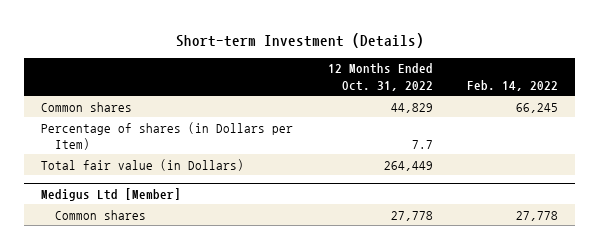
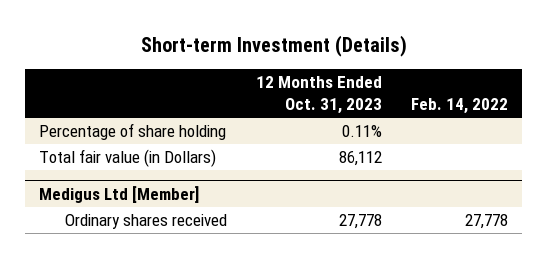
- | 12 Months Ended Oct. 31, 2022 | Feb. 14, 2022
+ | 12 Months Ended Oct. 31, 2023 | Feb. 14, 2022
- Common shares | 44,829 | 66,245
- Percentage of shares (in Dollars per Item) | 7.7 |
+ Percentage of share holding | 0.11% |
@ Medigus Ltd [Member]
- Common shares | 27,778 | 27,778
+ Ordinary shares received | 27,778 | 27,778

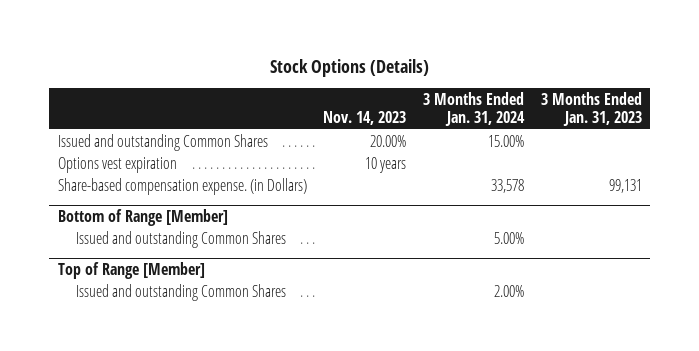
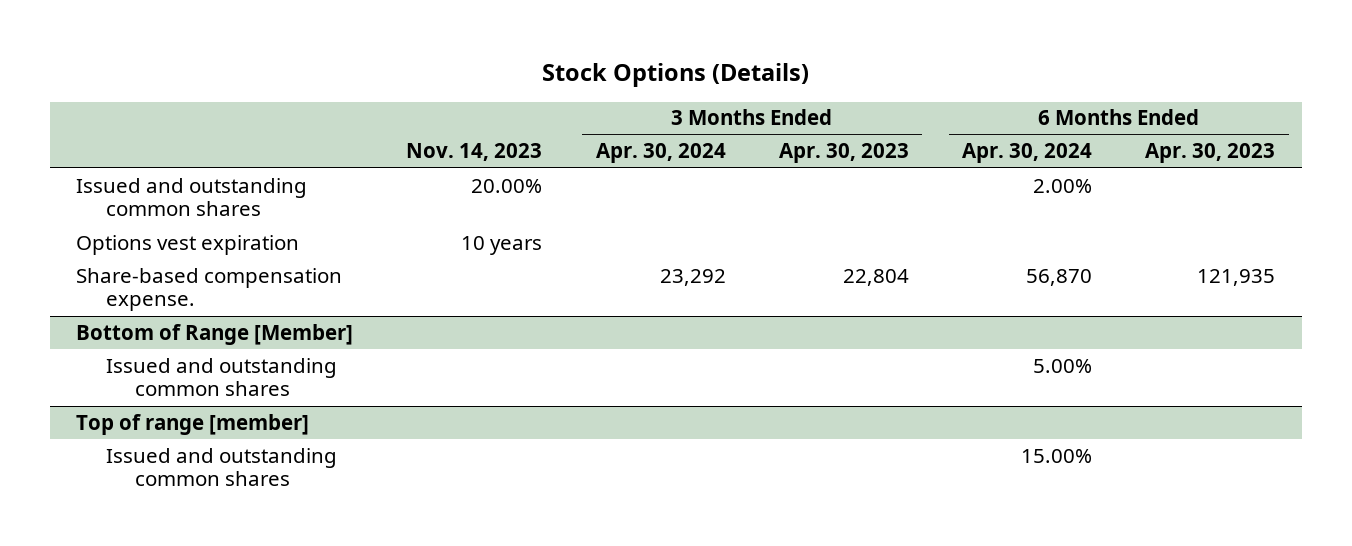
- | Nov. 14, 2023 | 3 Months Ended Jan. 31, 2024 | 3 Months Ended Jan. 31, 2023
+ | Nov. 14, 2023 | 3 Months Ended Apr. 30, 2024 | 3 Months Ended Apr. 30, 2023 | 6 Months Ended Apr. 30, 2024 | 6 Months Ended Apr. 30, 2023
- Issued and outstanding Common Shares | 20.00% | 15.00% |
+ Issued and outstanding common shares | 20.00% | | | 2.00% |
- Share-based compensation expense. (in Dollars) | | 33,578 | 99,131
+ Share-based compensation expense. | | 23,292 | 22,804 | 56,870 | 121,935
@ Bottom of Range [Member]
- Issued and outstanding Common Shares | | 5.00% |
- Top of Range [Member]
- Issued and outstanding Common Shares | | 2.00% |
@ Bottom of Range [Member]
+ Issued and outstanding common shares | | | | 5.00% |
+ Top of range [member]
+ Issued and outstanding common shares | | | | 15.00% |

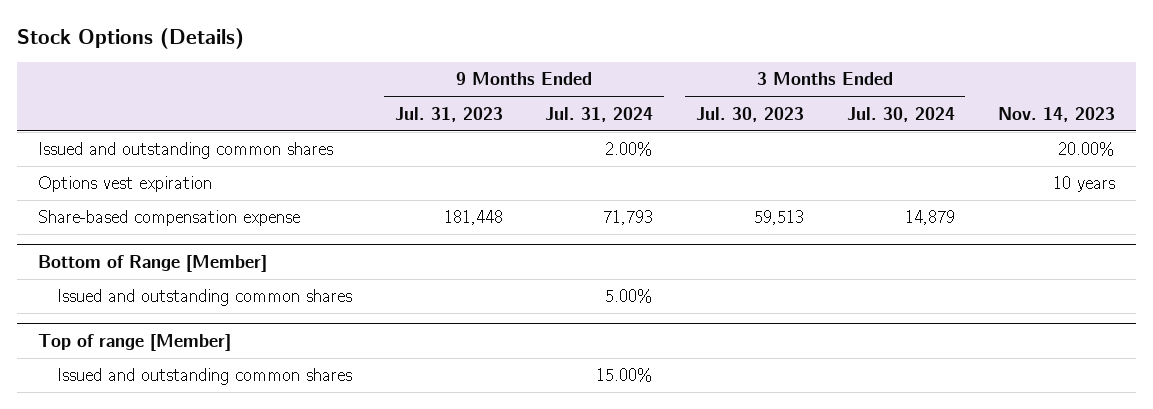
- | Nov. 14, 2023 | 3 Months Ended Apr. 30, 2024 | 3 Months Ended Apr. 30, 2023 | 6 Months Ended Apr. 30, 2024 | 6 Months Ended Apr. 30, 2023
+ | 9 Months Ended Jul. 31, 2023 | 9 Months Ended Jul. 31, 2024 | 3 Months Ended Jul. 30, 2023 | 3 Months Ended Jul. 30, 2024 | Nov. 14, 2023
- Share-based compensation expense. | | 23,292 | 22,804 | 56,870 | 121,935
+ Share-based compensation expense | 181,448 | 71,793 | 59,513 | 14,879 |
- Top of range [member]
+ Top of range [Member]

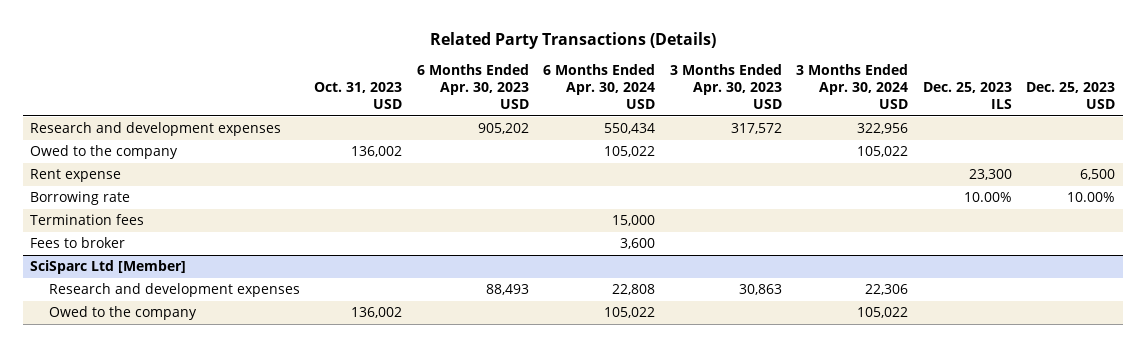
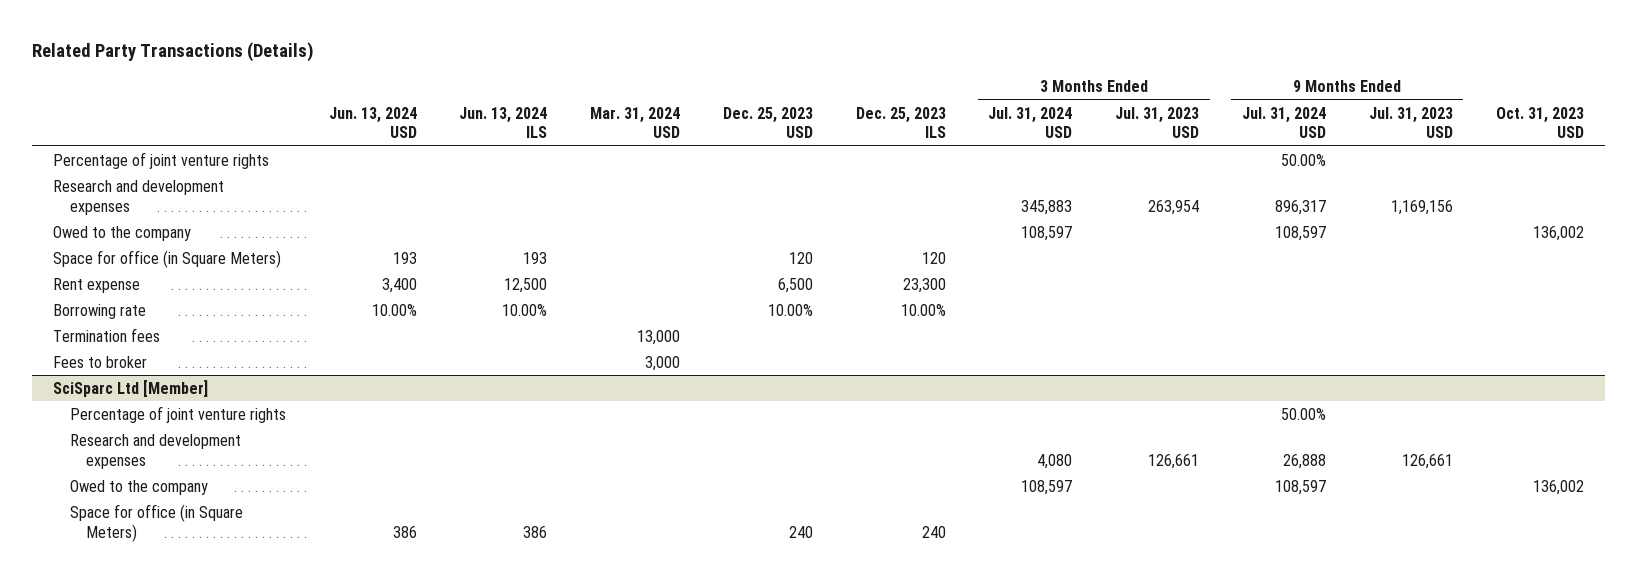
- | Oct. 31, 2023 USD | 6 Months Ended Apr. 30, 2023 USD | 6 Months Ended Apr. 30, 2024 USD | 3 Months Ended Apr. 30, 2023 USD | 3 Months Ended Apr. 30, 2024 USD | Dec. 25, 2023 ILS | Dec. 25, 2023 USD
+ | Jun. 13, 2024 USD | Jun. 13, 2024 ILS | Mar. 31, 2024 USD | Dec. 25, 2023 USD | Dec. 25, 2023 ILS | 3 Months Ended Jul. 31, 2024 USD | 3 Months Ended Jul. 31, 2023 USD | 9 Months Ended Jul. 31, 2024 USD | 9 Months Ended Jul. 31, 2023 USD | Oct. 31, 2023 USD
+ Percentage of joint venture rights | | | | | | | | 50.00% | |
+ Space for office (in Square Meters) | 193 | 193 | | 120 | 120 | | | | |
@ SciSparc Ltd [Member]
+ Percentage of joint venture rights | | | | | | | | 50.00% | |
+ Space for office (in Square Meters) | 386 | 386 | | 240 | 240 | | | | |

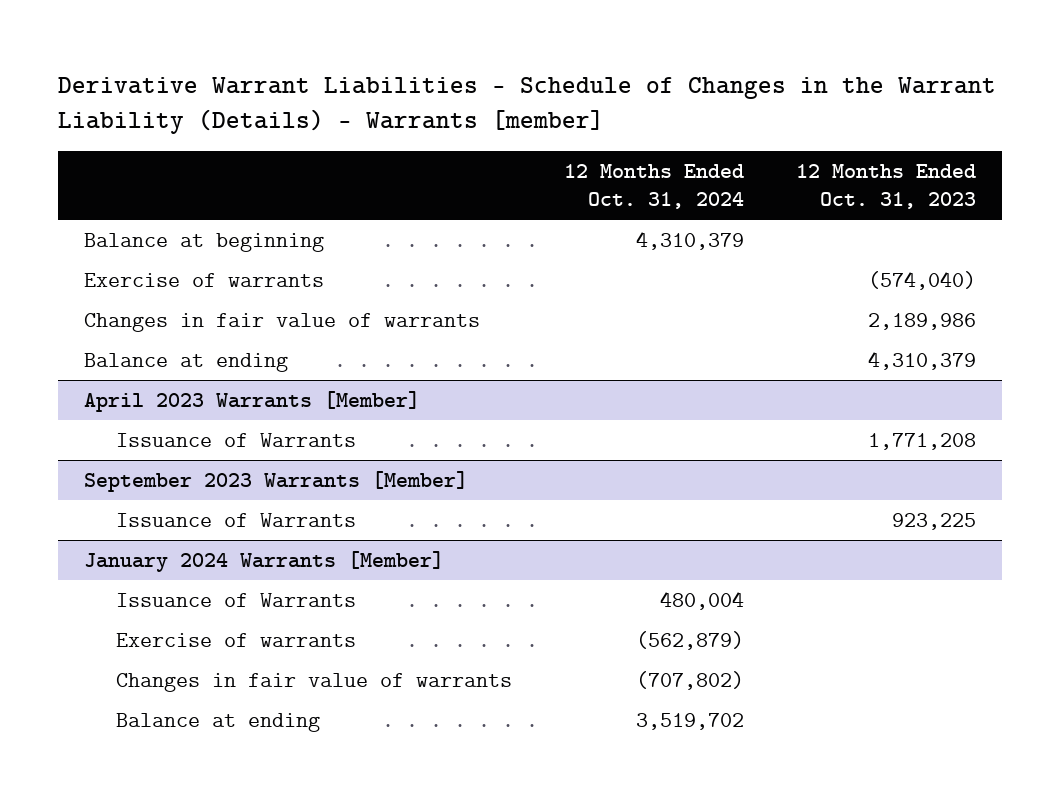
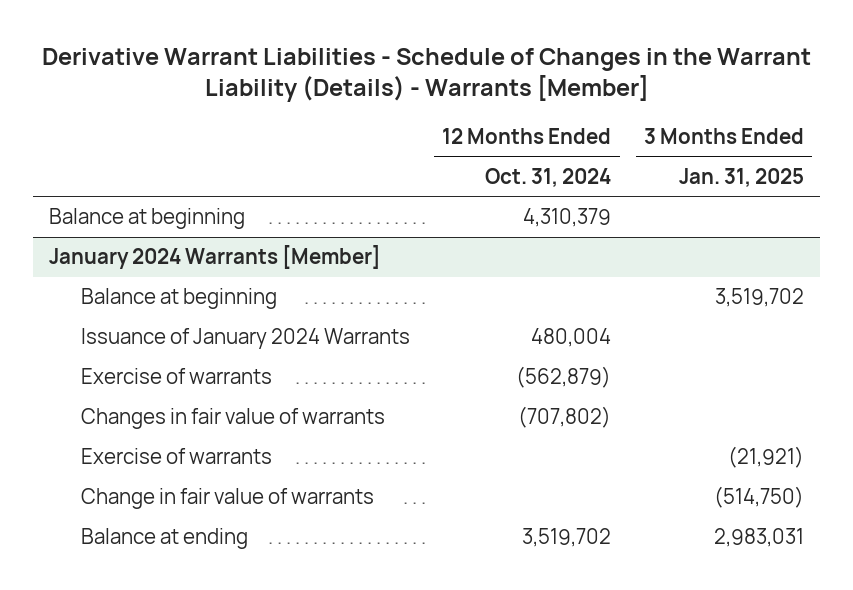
- Derivative Warrant Liabilities - Schedule of Changes in the Warrant Liability (Details) - Warrants [member]
+ Derivative Warrant Liabilities - Schedule of Changes in the Warrant Liability (Details) - Warrants [Member]
- | 12 Months Ended Oct. 31, 2024 | 12 Months Ended Oct. 31, 2023
+ | 12 Months Ended Oct. 31, 2024 | 3 Months Ended Jan. 31, 2025
- Exercise of warrants | | (574,040)
- Changes in fair value of warrants | | 2,189,986
- Balance at ending | | 4,310,379
- April 2023 Warrants [Member]
- Issuance of Warrants | | 1,771,208
- September 2023 Warrants [Member]
- Issuance of Warrants | | 923,225
@ January 2024 Warrants [Member]
- Issuance of Warrants | 480,004 |
+ Balance at beginning | | 3,519,702
+ Issuance of January 2024 Warrants | 480,004 |
+ Exercise of warrants | | (21,921)
+ Change in fair value of warrants | | (514,750)

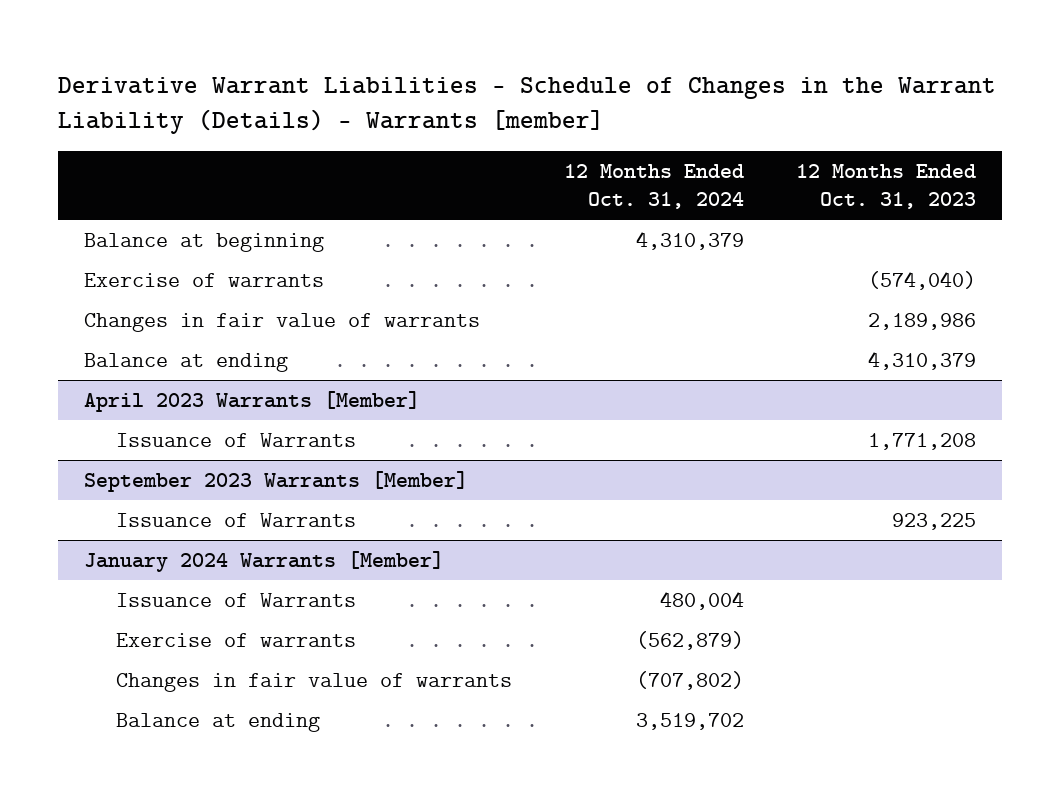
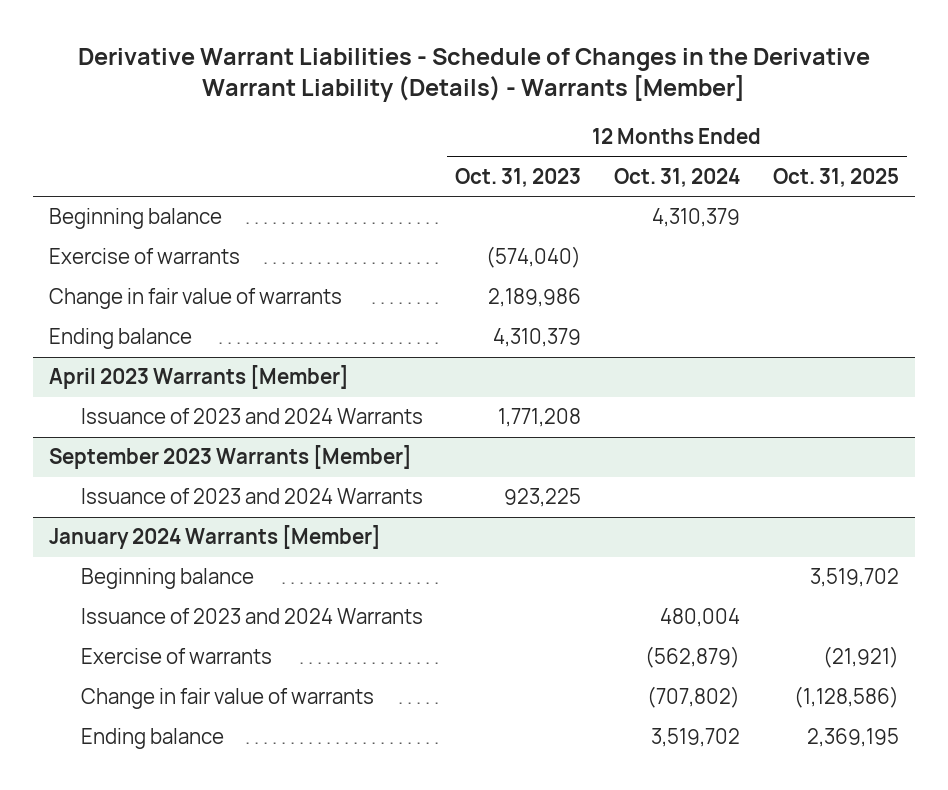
- Derivative Warrant Liabilities - Schedule of Changes in the Warrant Liability (Details) - Warrants [member]
+ Derivative Warrant Liabilities - Schedule of Changes in the Derivative Warrant Liability (Details) - Warrants [Member]
- | 12 Months Ended Oct. 31, 2024 | 12 Months Ended Oct. 31, 2023
+ | 12 Months Ended Oct. 31, 2023 | 12 Months Ended Oct. 31, 2024 | 12 Months Ended Oct. 31, 2025
- Balance at beginning | 4,310,379 |
+ Beginning balance | | 4,310,379 |
- Changes in fair value of warrants | | 2,189,986
- Balance at ending | | 4,310,379
+ Change in fair value of warrants | 2,189,986 | |
+ Ending balance | 4,310,379 | |
@ April 2023 Warrants [Member]
- Issuance of Warrants | | 1,771,208
+ Issuance of 2023 and 2024 Warrants | 1,771,208 | |
@ September 2023 Warrants [Member]
- Issuance of Warrants | | 923,225
+ Issuance of 2023 and 2024 Warrants | 923,225 | |
@ January 2024 Warrants [Member]
- Issuance of Warrants | 480,004 |
+ Beginning balance | | | 3,519,702
+ Issuance of 2023 and 2024 Warrants | | 480,004 |
- Changes in fair value of warrants | (707,802) |
- Balance at ending | 3,519,702 |
+ Change in fair value of warrants | | (707,802) | (1,128,586)
+ Ending balance | | 3,519,702 | 2,369,195

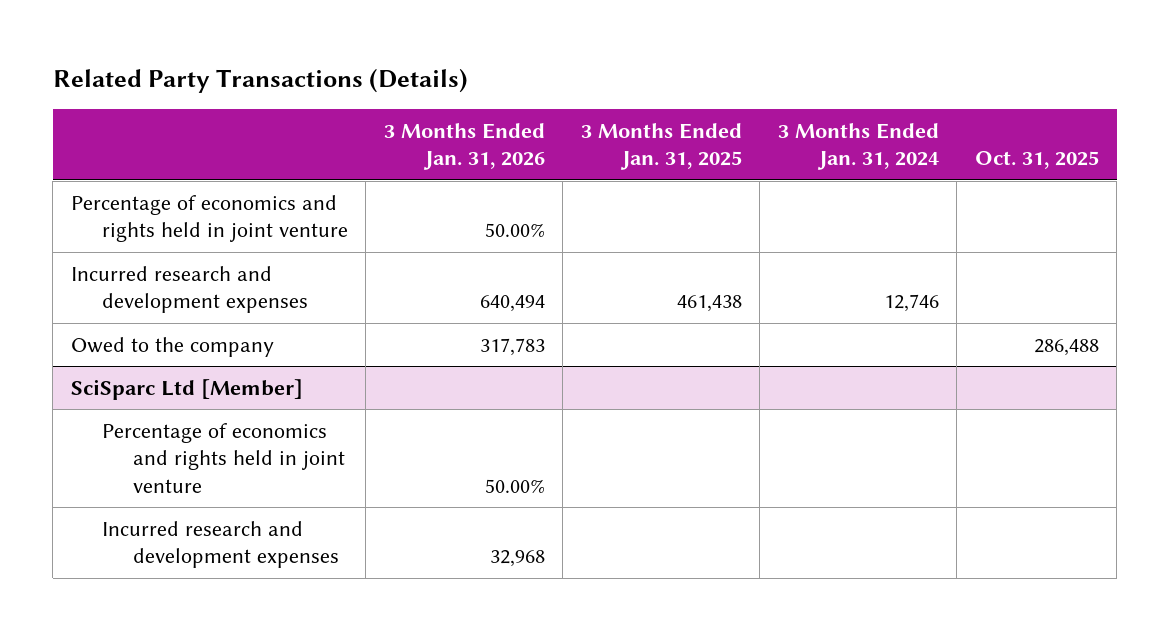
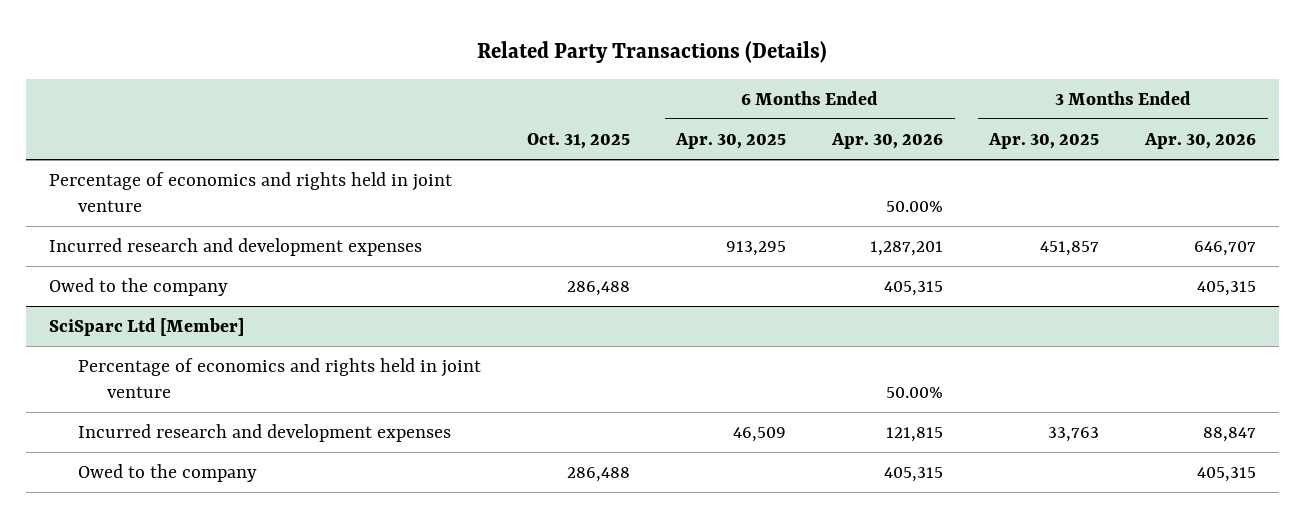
- | 3 Months Ended Jan. 31, 2026 | 3 Months Ended Jan. 31, 2025 | 3 Months Ended Jan. 31, 2024 | Oct. 31, 2025
+ | Oct. 31, 2025 | 6 Months Ended Apr. 30, 2025 | 6 Months Ended Apr. 30, 2026 | 3 Months Ended Apr. 30, 2025 | 3 Months Ended Apr. 30, 2026
@ SciSparc Ltd [Member]
+ Owed to the company | 286,488 | | 405,315 | | 405,315

